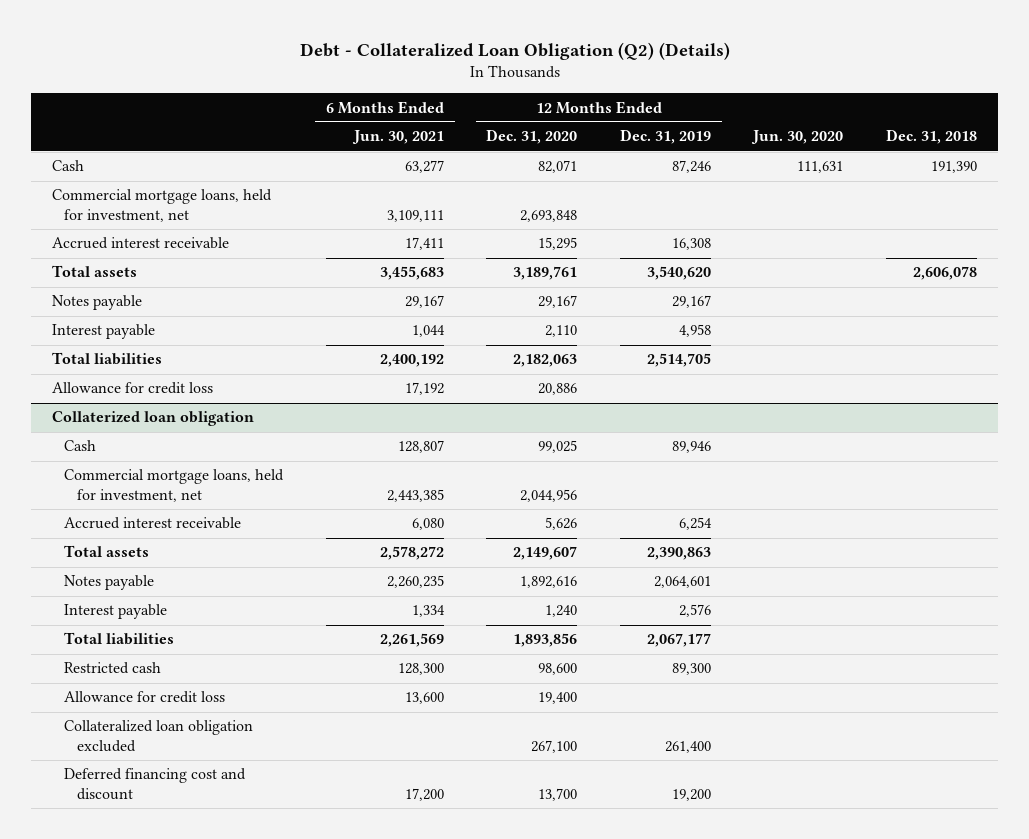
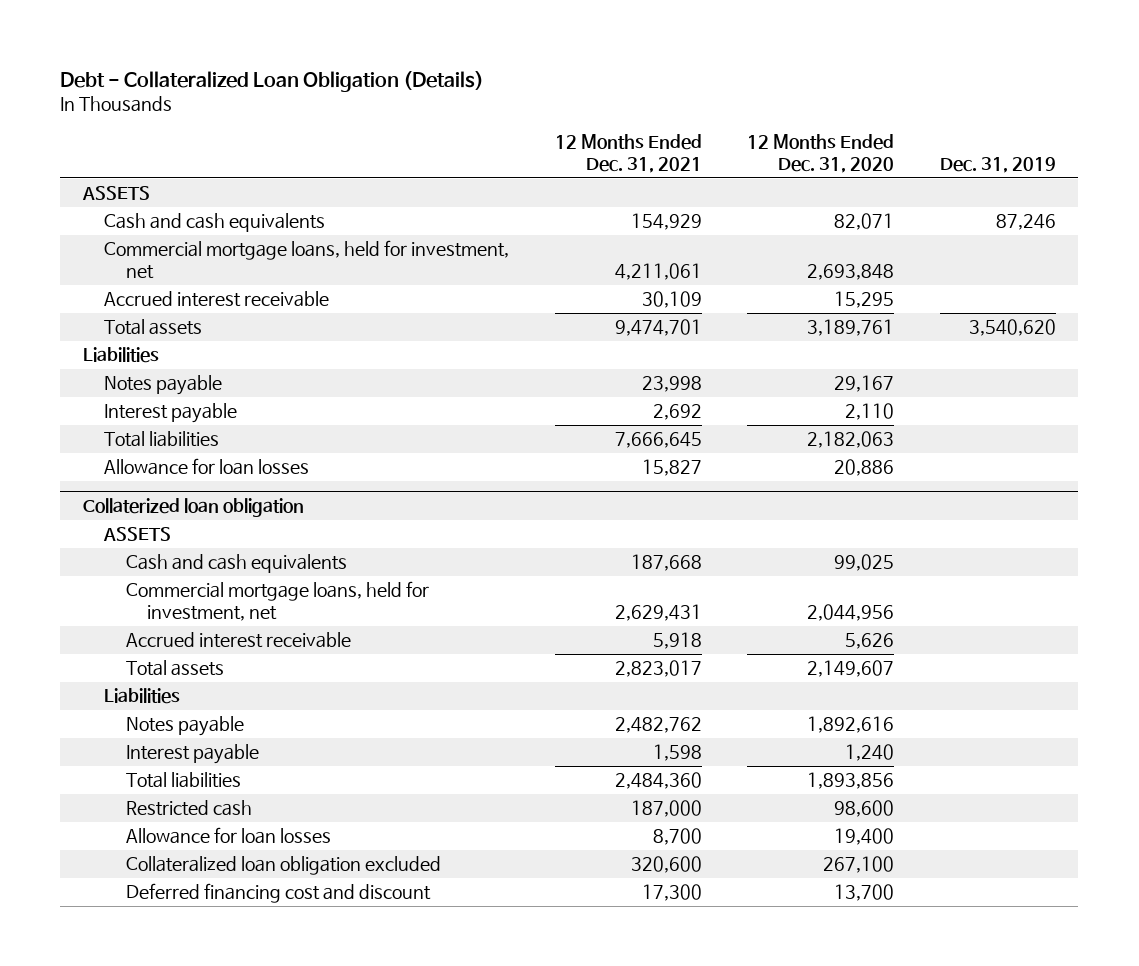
- Debt - Collateralized Loan Obligation (Q2) (Details)
+ Debt - Collateralized Loan Obligation (Details)
- | 6 Months Ended Jun. 30, 2021 | 12 Months Ended Dec. 31, 2020 | 12 Months Ended Dec. 31, 2019 | Jun. 30, 2020 | Dec. 31, 2018
+ | 12 Months Ended Dec. 31, 2021 | 12 Months Ended Dec. 31, 2020 | Dec. 31, 2019
- Cash | 63,277 | 82,071 | 87,246 | 111,631 | 191,390
+ ASSETS
+ Cash and cash equivalents | 154,929 | 82,071 | 87,246
+ Liabilities
- Allowance for credit loss | 17,192 | 20,886 | | |
+ Allowance for loan losses | 15,827 | 20,886 |
@ Collaterized loan obligation
- Cash | 128,807 | 99,025 | 89,946 | |
+ ASSETS
+ Cash and cash equivalents | 187,668 | 99,025 |
+ Liabilities
- Allowance for credit loss | 13,600 | 19,400 | | |
+ Allowance for loan losses | 8,700 | 19,400 |

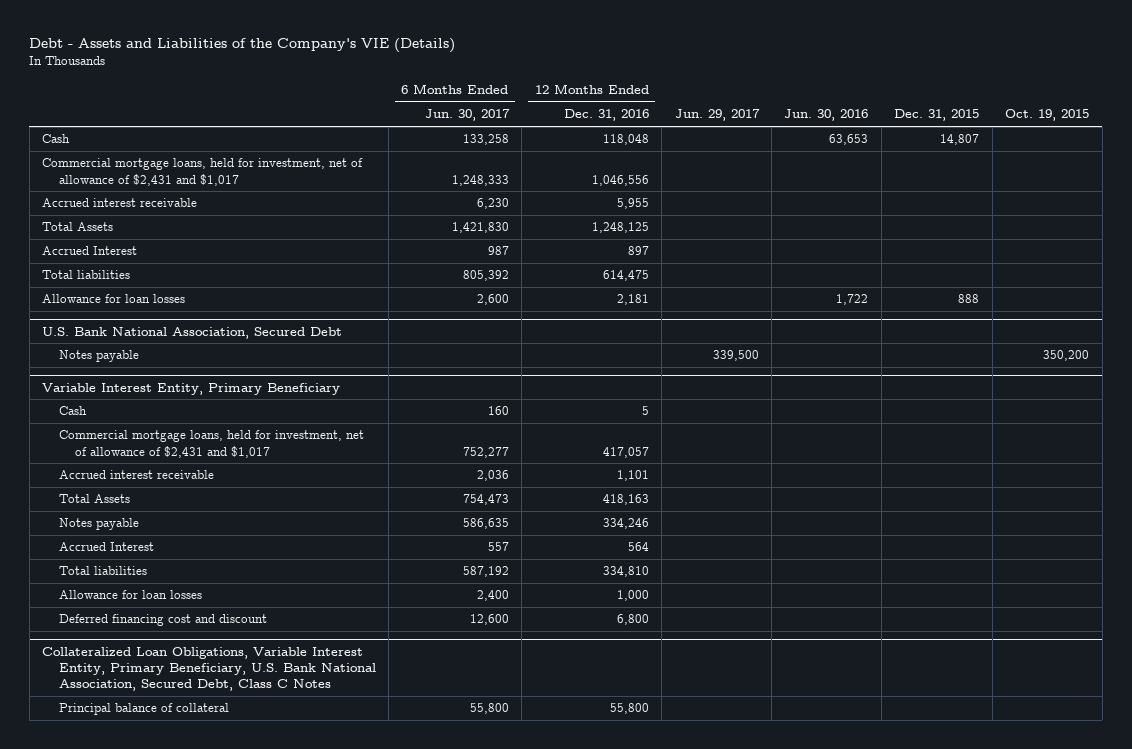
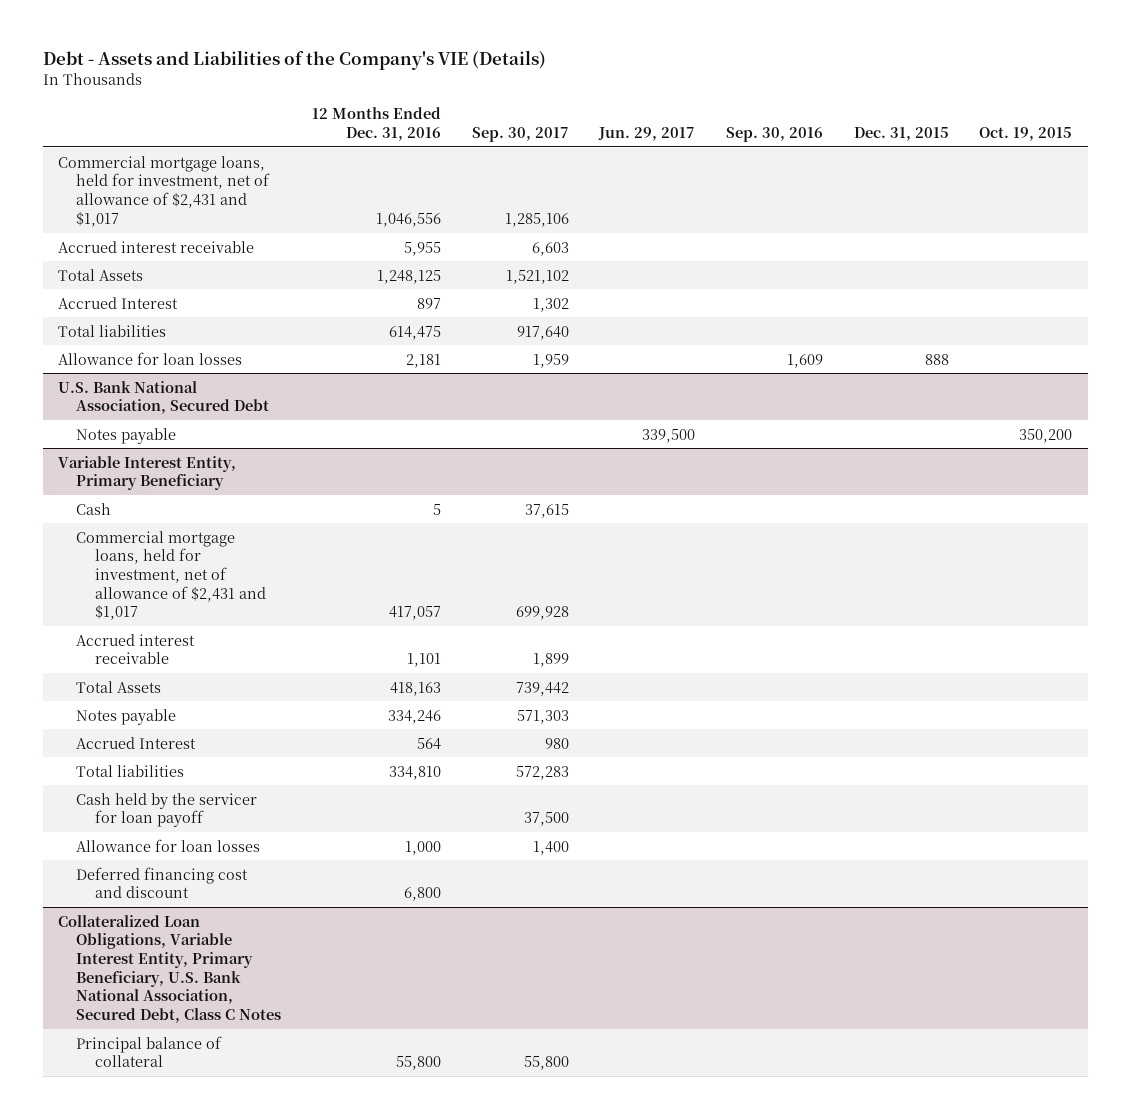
- | 6 Months Ended Jun. 30, 2017 | 12 Months Ended Dec. 31, 2016 | Jun. 29, 2017 | Jun. 30, 2016 | Dec. 31, 2015 | Oct. 19, 2015
+ | 12 Months Ended Dec. 31, 2016 | Sep. 30, 2017 | Jun. 29, 2017 | Sep. 30, 2016 | Dec. 31, 2015 | Oct. 19, 2015
- Cash | 133,258 | 118,048 | | 63,653 | 14,807 |
@ Variable Interest Entity, Primary Beneficiary
+ Cash held by the servicer for loan payoff | | 37,500 | | | |

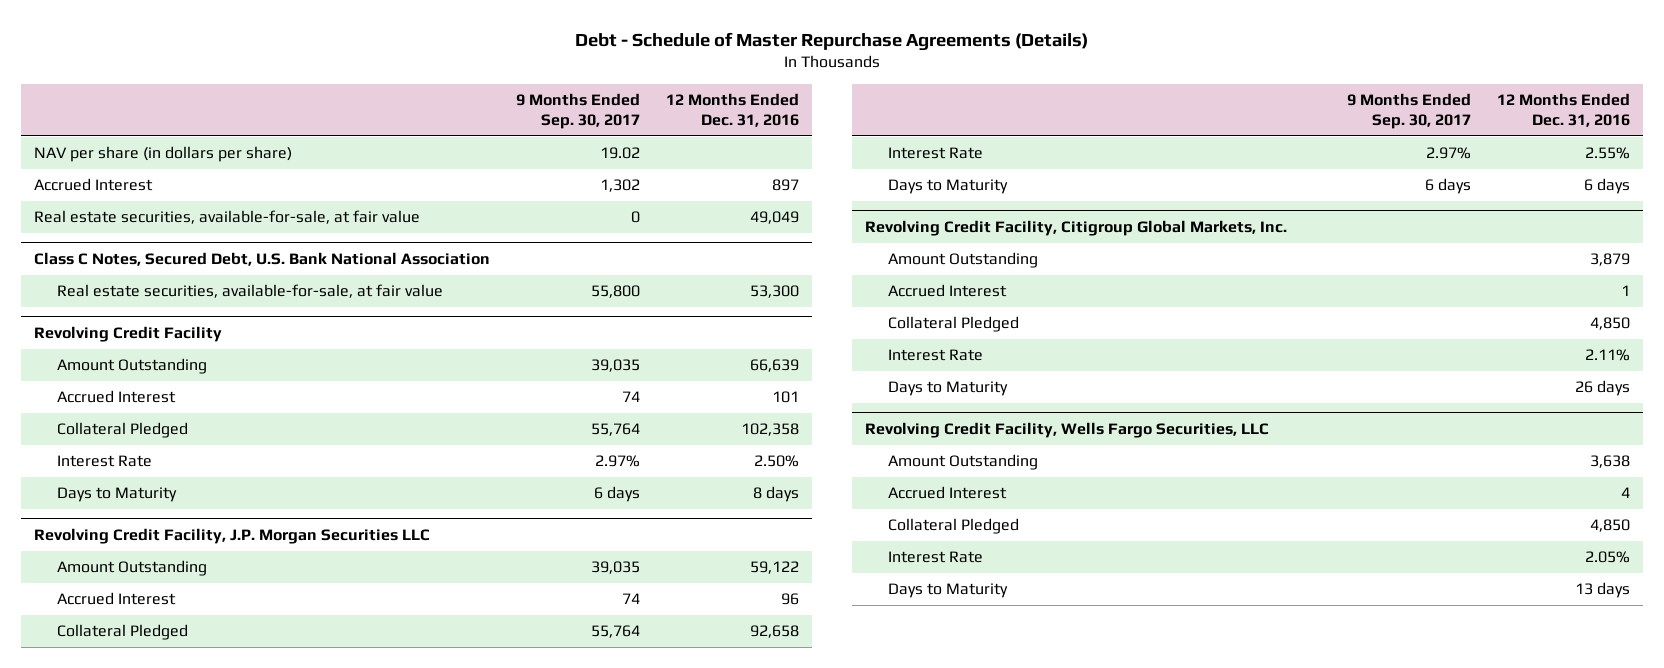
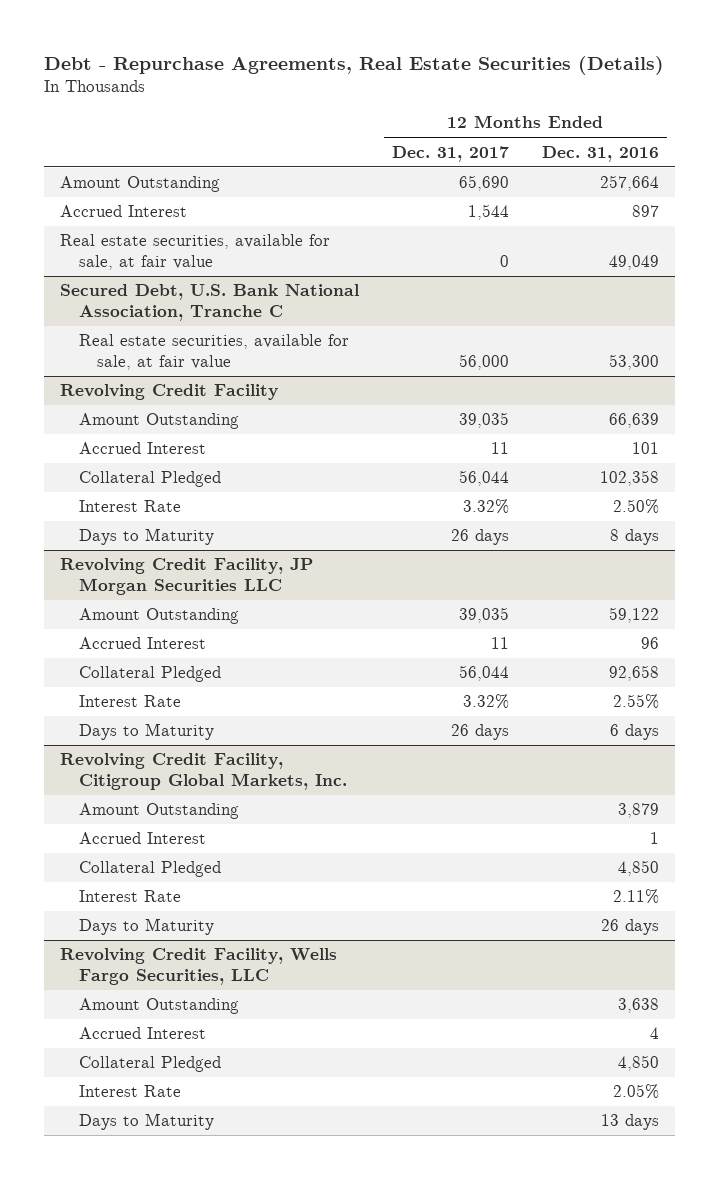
- Debt - Schedule of Master Repurchase Agreements (Details)
+ Debt - Repurchase Agreements, Real Estate Securities (Details)
- | 9 Months Ended Sep. 30, 2017 | 12 Months Ended Dec. 31, 2016
+ | 12 Months Ended Dec. 31, 2017 | 12 Months Ended Dec. 31, 2016
- NAV per share (in dollars per share) | 19.02 |
+ Amount Outstanding | 65,690 | 257,664
- Real estate securities, available-for-sale, at fair value | 0 | 49,049
- Class C Notes, Secured Debt, U.S. Bank National Association
- Real estate securities, available-for-sale, at fair value | 55,800 | 53,300
+ Real estate securities, available for sale, at fair value | 0 | 49,049
+ Secured Debt, U.S. Bank National Association, Tranche C
+ Real estate securities, available for sale, at fair value | 56,000 | 53,300
- Revolving Credit Facility, J.P. Morgan Securities LLC
+ Revolving Credit Facility, JP Morgan Securities LLC

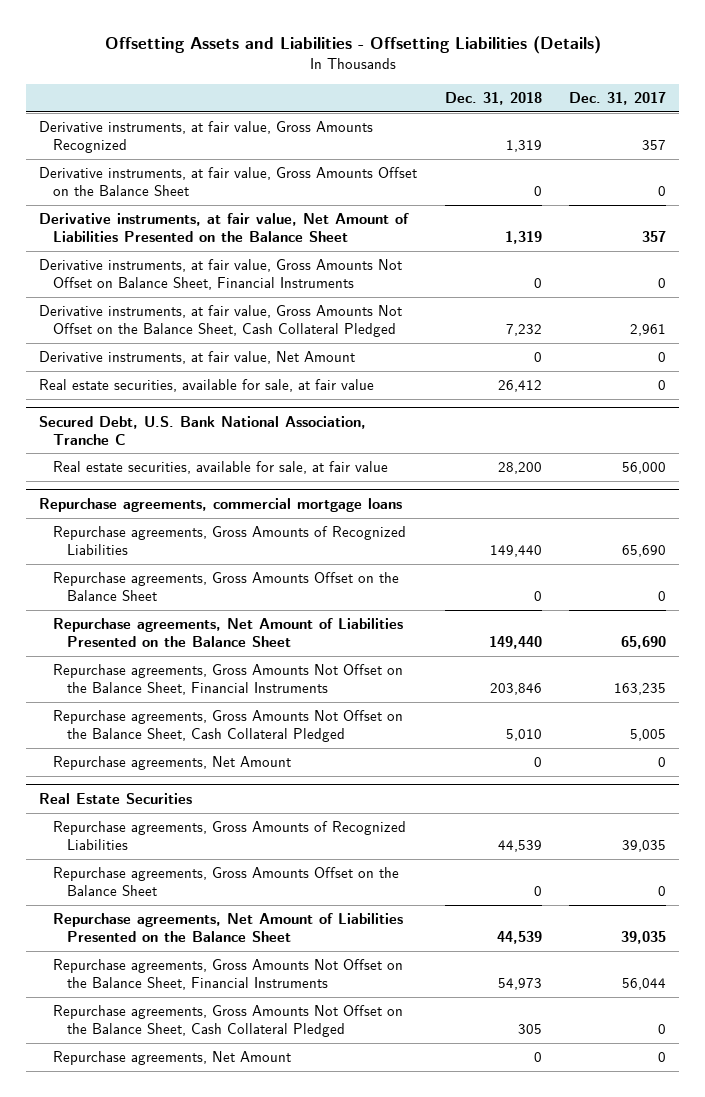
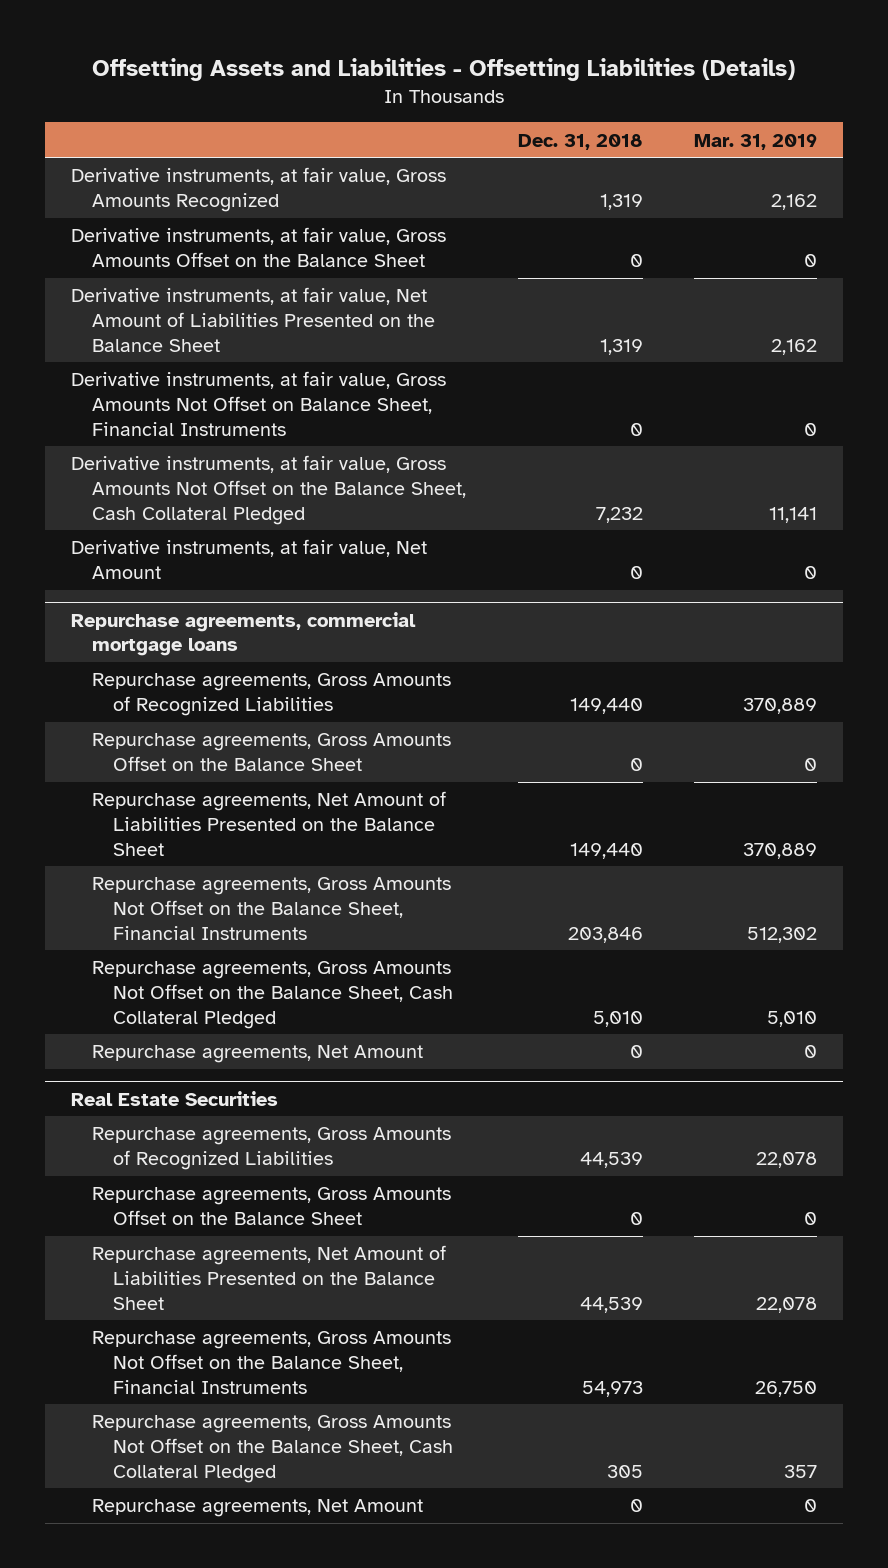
- | Dec. 31, 2018 | Dec. 31, 2017
+ | Dec. 31, 2018 | Mar. 31, 2019
- Real estate securities, available for sale, at fair value | 26,412 | 0
- Secured Debt, U.S. Bank National Association, Tranche C
- Real estate securities, available for sale, at fair value | 28,200 | 56,000

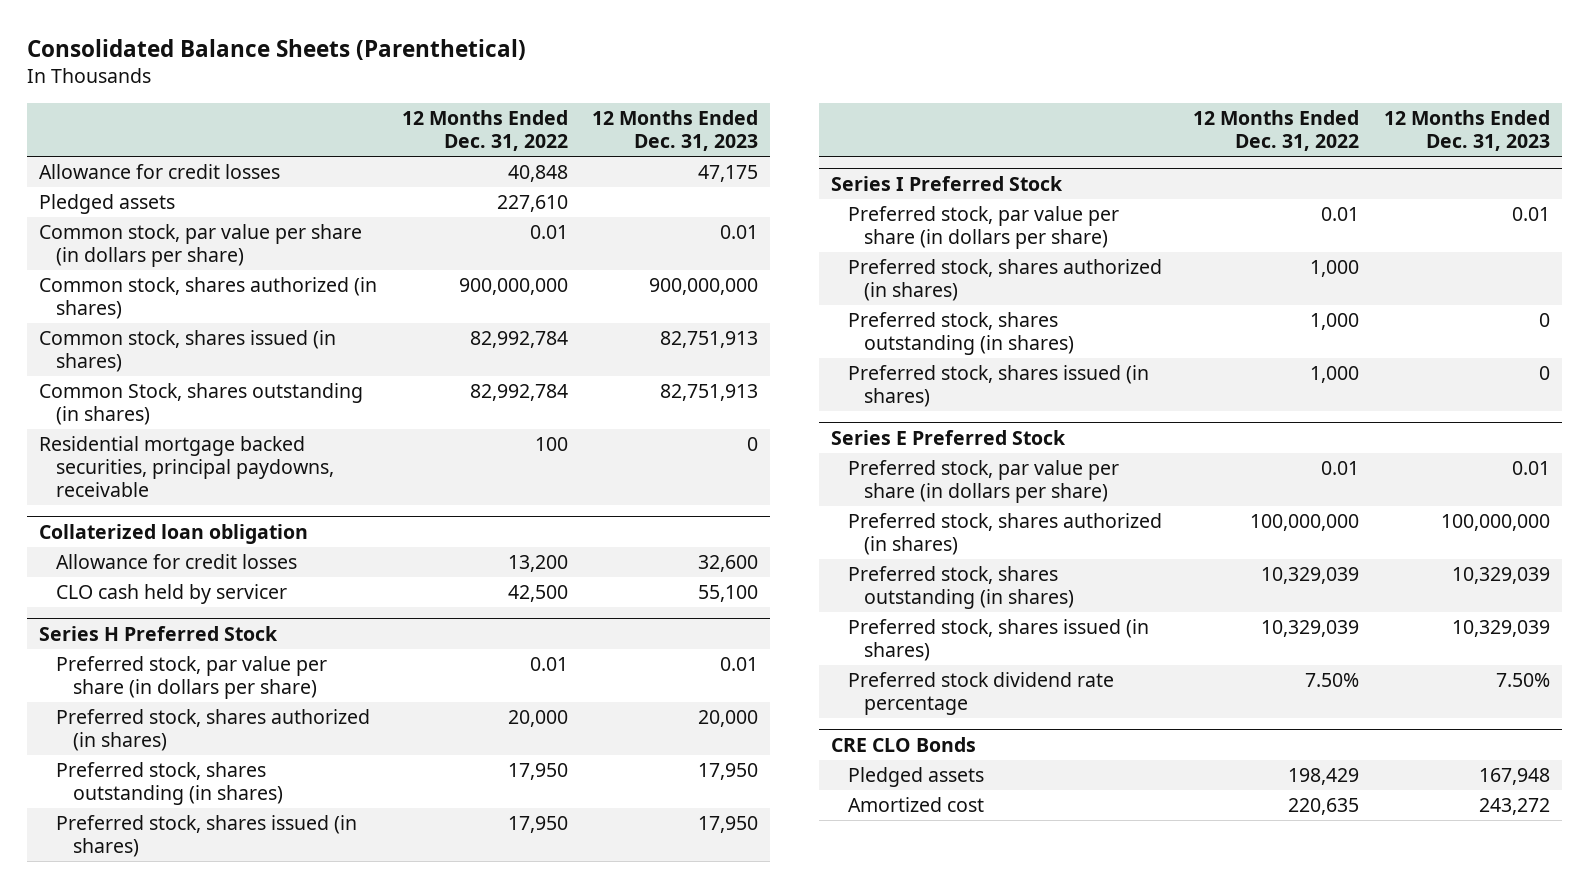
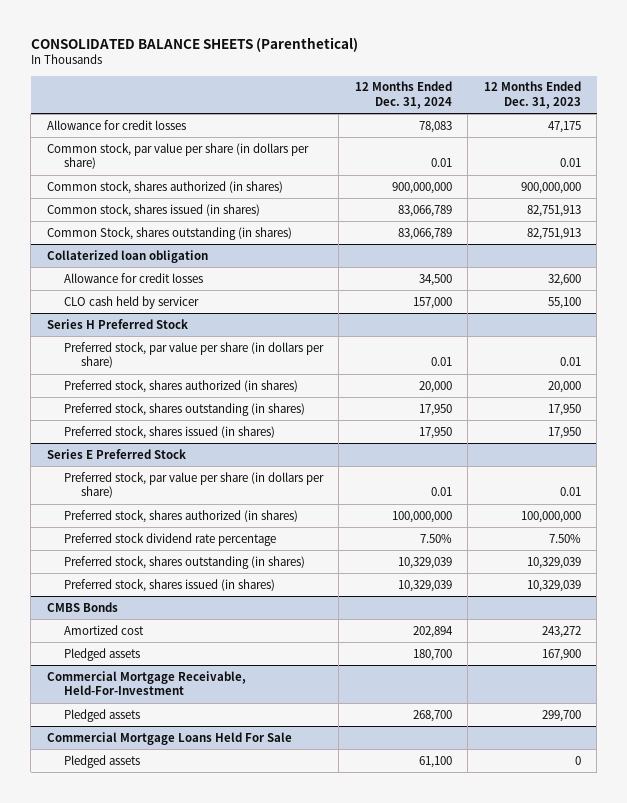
- Consolidated Balance Sheets (Parenthetical)
+ CONSOLIDATED BALANCE SHEETS (Parenthetical)
- | 12 Months Ended Dec. 31, 2022 | 12 Months Ended Dec. 31, 2023
+ | 12 Months Ended Dec. 31, 2024 | 12 Months Ended Dec. 31, 2023
- Pledged assets | 227,610 |
- Residential mortgage backed securities, principal paydowns, receivable | 100 | 0
- Series I Preferred Stock
- Preferred stock, par value per share (in dollars per share) | 0.01 | 0.01
- Preferred stock, shares authorized (in shares) | 1,000 |
- Preferred stock, shares outstanding (in shares) | 1,000 | 0
- Preferred stock, shares issued (in shares) | 1,000 | 0
@ Series E Preferred Stock
moved up: Preferred stock dividend rate percentage | 7.50% | 7.50%
- CRE CLO Bonds
- Pledged assets | 198,429 | 167,948
+ CMBS Bonds
+ Pledged assets | 180,700 | 167,900
+ Commercial Mortgage Receivable, Held-For-Investment
+ Pledged assets | 268,700 | 299,700
+ Commercial Mortgage Loans Held For Sale
+ Pledged assets | 61,100 | 0

